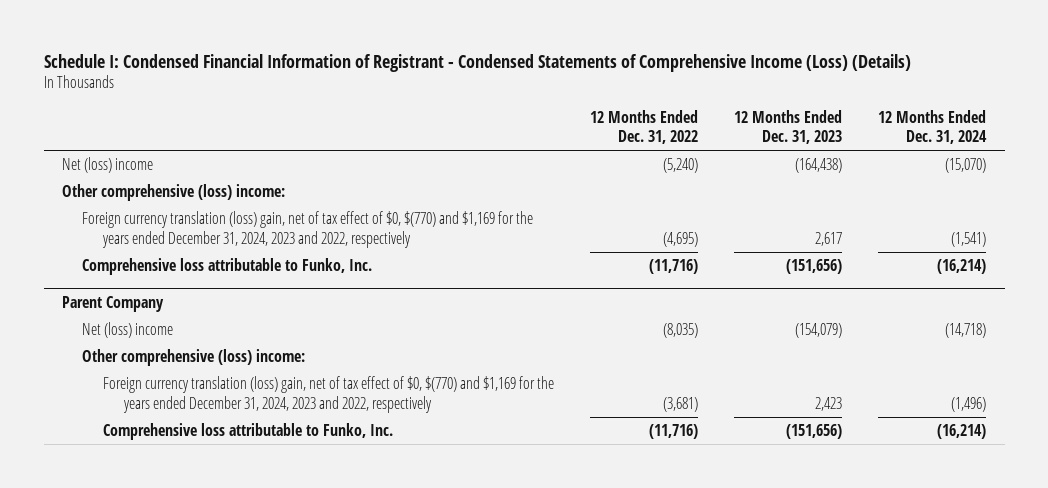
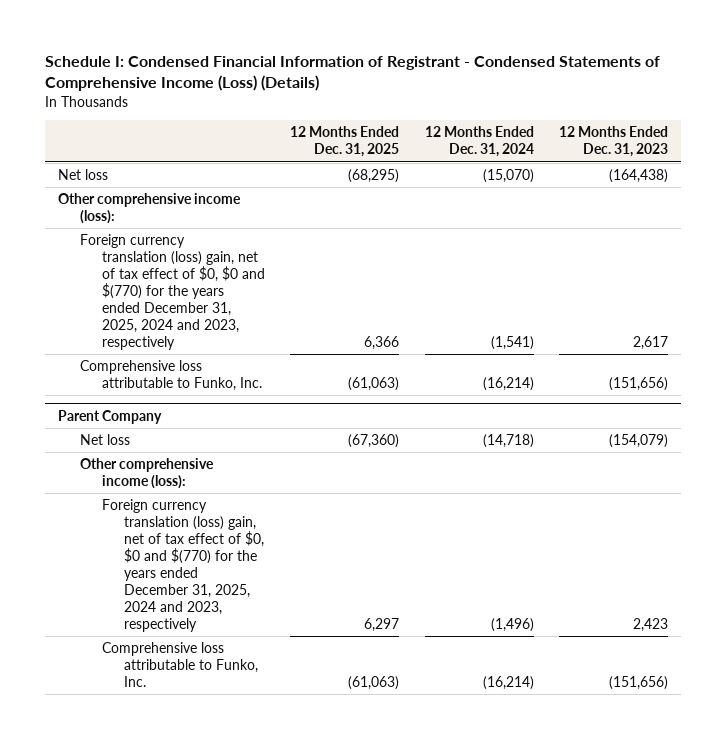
- | 12 Months Ended Dec. 31, 2022 | 12 Months Ended Dec. 31, 2023 | 12 Months Ended Dec. 31, 2024
+ | 12 Months Ended Dec. 31, 2025 | 12 Months Ended Dec. 31, 2024 | 12 Months Ended Dec. 31, 2023
- Net (loss) income | (5,240) | (164,438) | (15,070)
- Other comprehensive (loss) income:
- Foreign currency translation (loss) gain, net of tax effect of $0, $(770) and $1,169 for the years ended December 31, 2024, 2023 and 2022, respectively | (4,695) | 2,617 | (1,541)
+ Net loss | (68,295) | (15,070) | (164,438)
+ Other comprehensive income (loss):
+ Foreign currency translation (loss) gain, net of tax effect of $0, $0 and $(770) for the years ended December 31, 2025, 2024 and 2023, respectively | 6,366 | (1,541) | 2,617
@ Parent Company
- Net (loss) income | (8,035) | (154,079) | (14,718)
- Other comprehensive (loss) income:
- Foreign currency translation (loss) gain, net of tax effect of $0, $(770) and $1,169 for the years ended December 31, 2024, 2023 and 2022, respectively | (3,681) | 2,423 | (1,496)
+ Net loss | (67,360) | (14,718) | (154,079)
+ Other comprehensive income (loss):
+ Foreign currency translation (loss) gain, net of tax effect of $0, $0 and $(770) for the years ended December 31, 2025, 2024 and 2023, respectively | 6,297 | (1,496) | 2,423

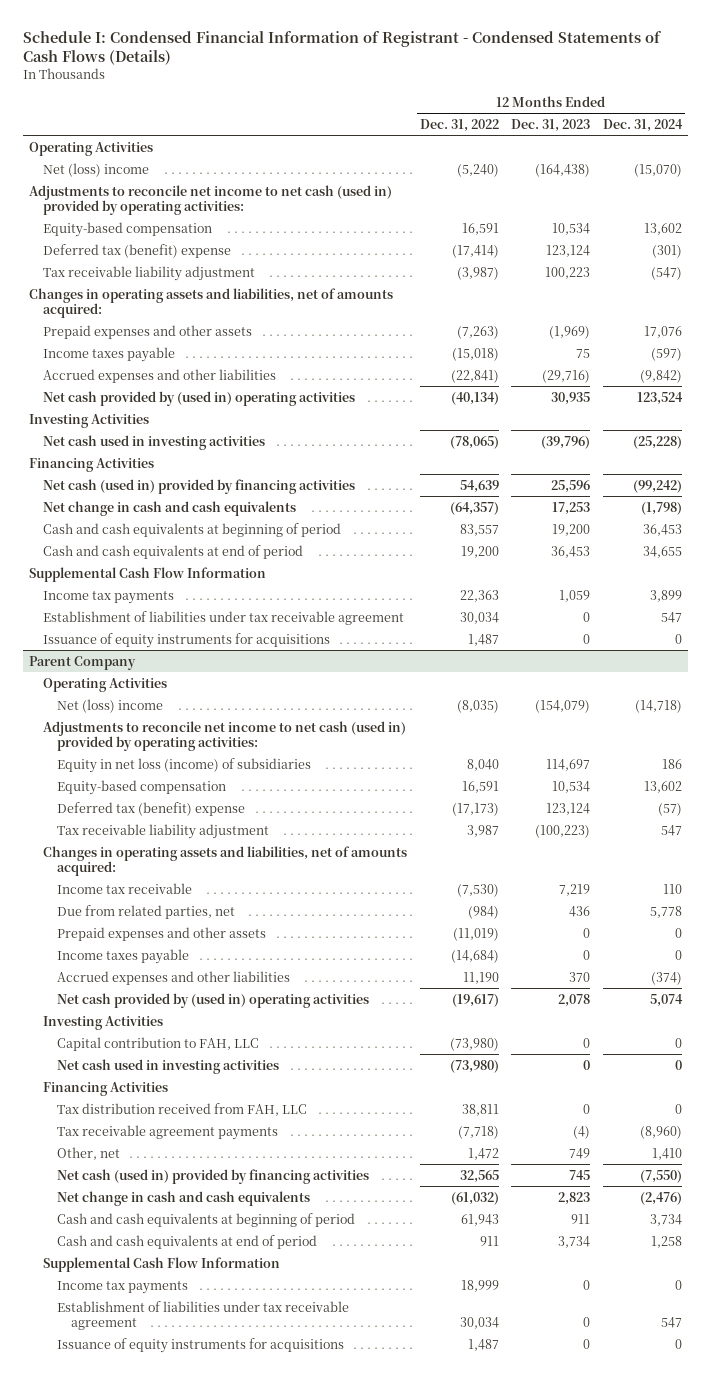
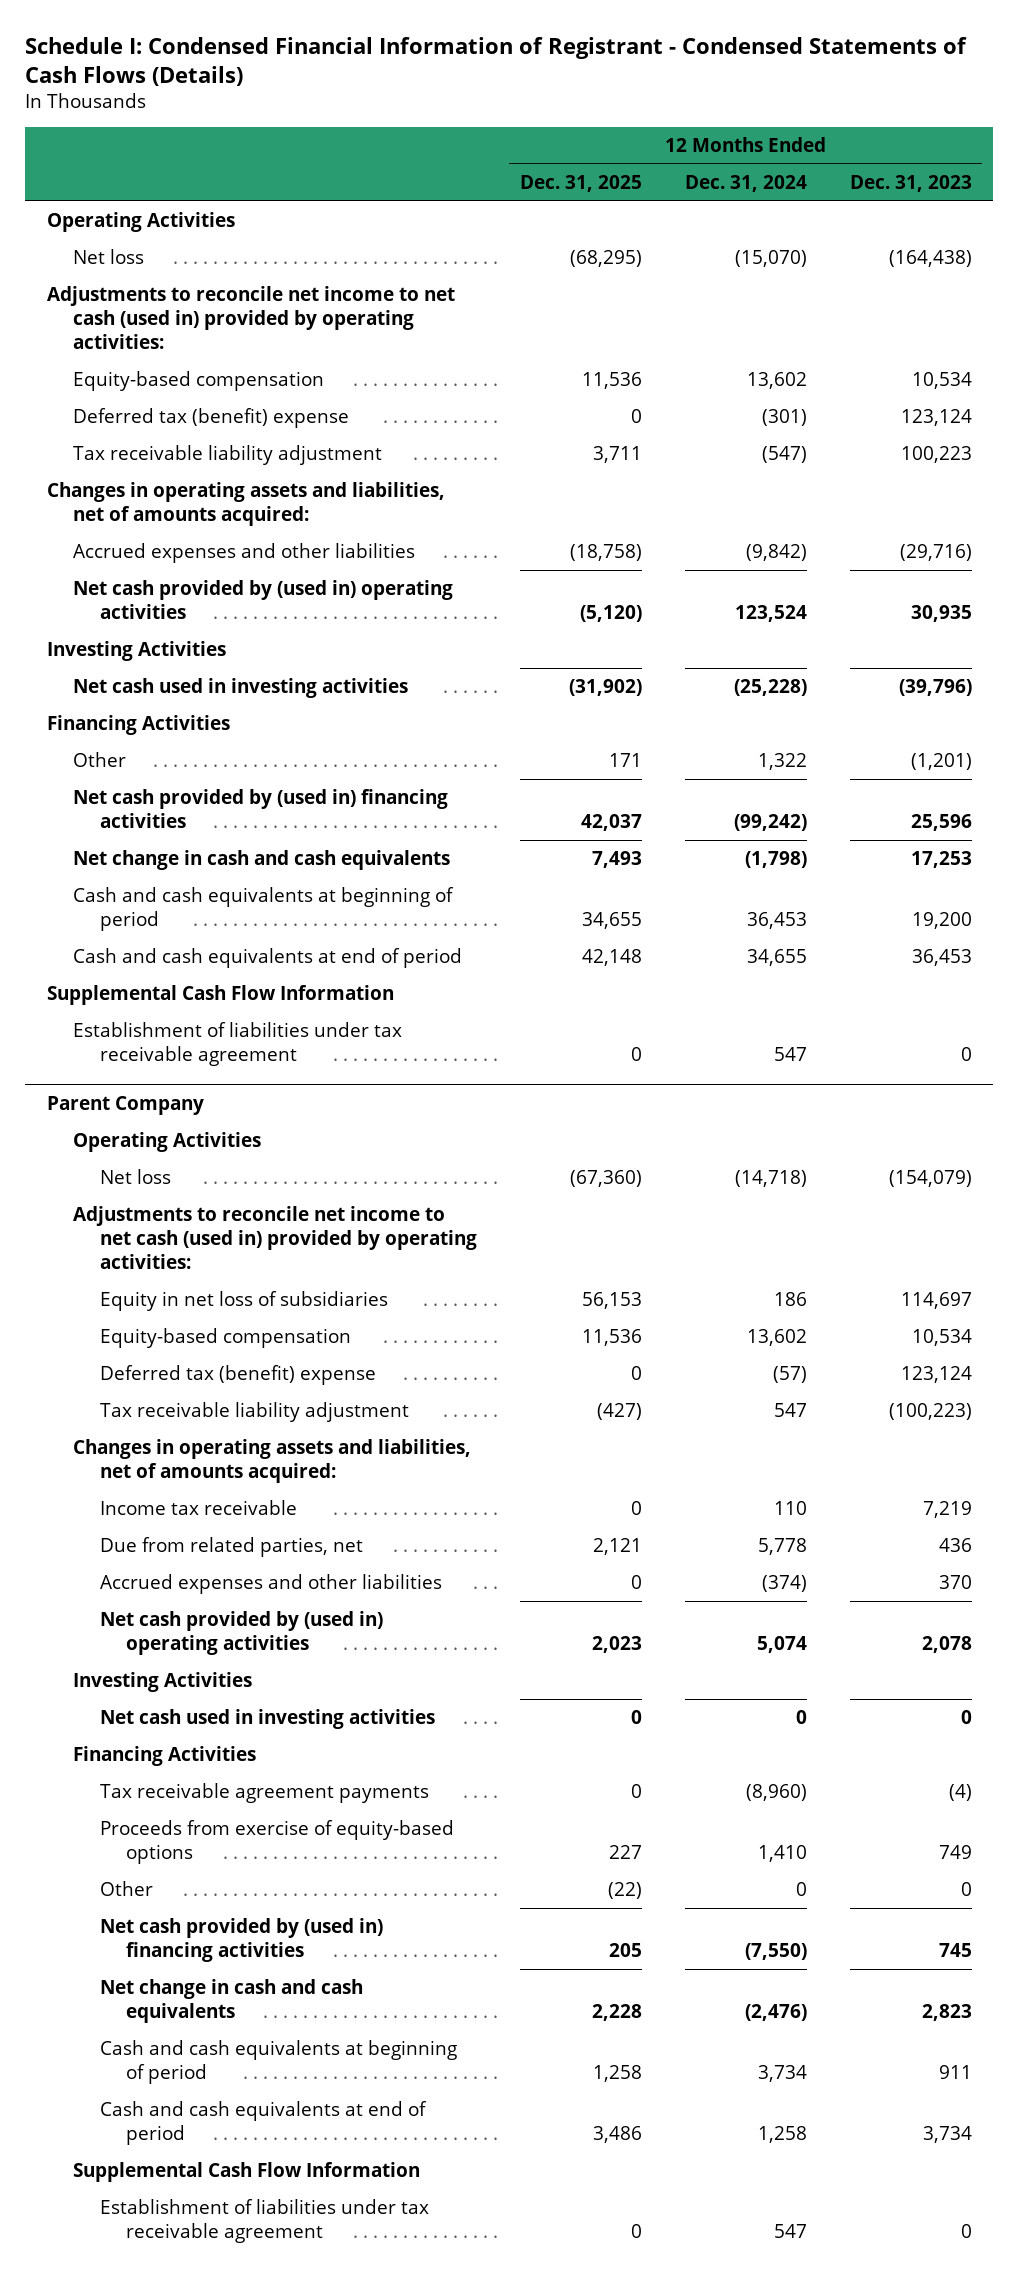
- | 12 Months Ended Dec. 31, 2022 | 12 Months Ended Dec. 31, 2023 | 12 Months Ended Dec. 31, 2024
+ | 12 Months Ended Dec. 31, 2025 | 12 Months Ended Dec. 31, 2024 | 12 Months Ended Dec. 31, 2023
- Net (loss) income | (5,240) | (164,438) | (15,070)
+ Net loss | (68,295) | (15,070) | (164,438)
- Prepaid expenses and other assets | (7,263) | (1,969) | 17,076
- Income taxes payable | (15,018) | 75 | (597)
- Net cash (used in) provided by financing activities | 54,639 | 25,596 | (99,242)
+ Other | 171 | 1,322 | (1,201)
+ Net cash provided by (used in) financing activities | 42,037 | (99,242) | 25,596
- Income tax payments | 22,363 | 1,059 | 3,899
- Issuance of equity instruments for acquisitions | 1,487 | 0 | 0
@ Parent Company
- Net (loss) income | (8,035) | (154,079) | (14,718)
+ Net loss | (67,360) | (14,718) | (154,079)
- Equity in net loss (income) of subsidiaries | 8,040 | 114,697 | 186
+ Equity in net loss of subsidiaries | 56,153 | 186 | 114,697
- Prepaid expenses and other assets | (11,019) | 0 | 0
- Income taxes payable | (14,684) | 0 | 0
- Capital contribution to FAH, LLC | (73,980) | 0 | 0
- Tax distribution received from FAH, LLC | 38,811 | 0 | 0
- Other, net | 1,472 | 749 | 1,410
- Net cash (used in) provided by financing activities | 32,565 | 745 | (7,550)
+ Proceeds from exercise of equity-based options | 227 | 1,410 | 749
+ Other | (22) | 0 | 0
+ Net cash provided by (used in) financing activities | 205 | (7,550) | 745
- Income tax payments | 18,999 | 0 | 0
- Issuance of equity instruments for acquisitions | 1,487 | 0 | 0

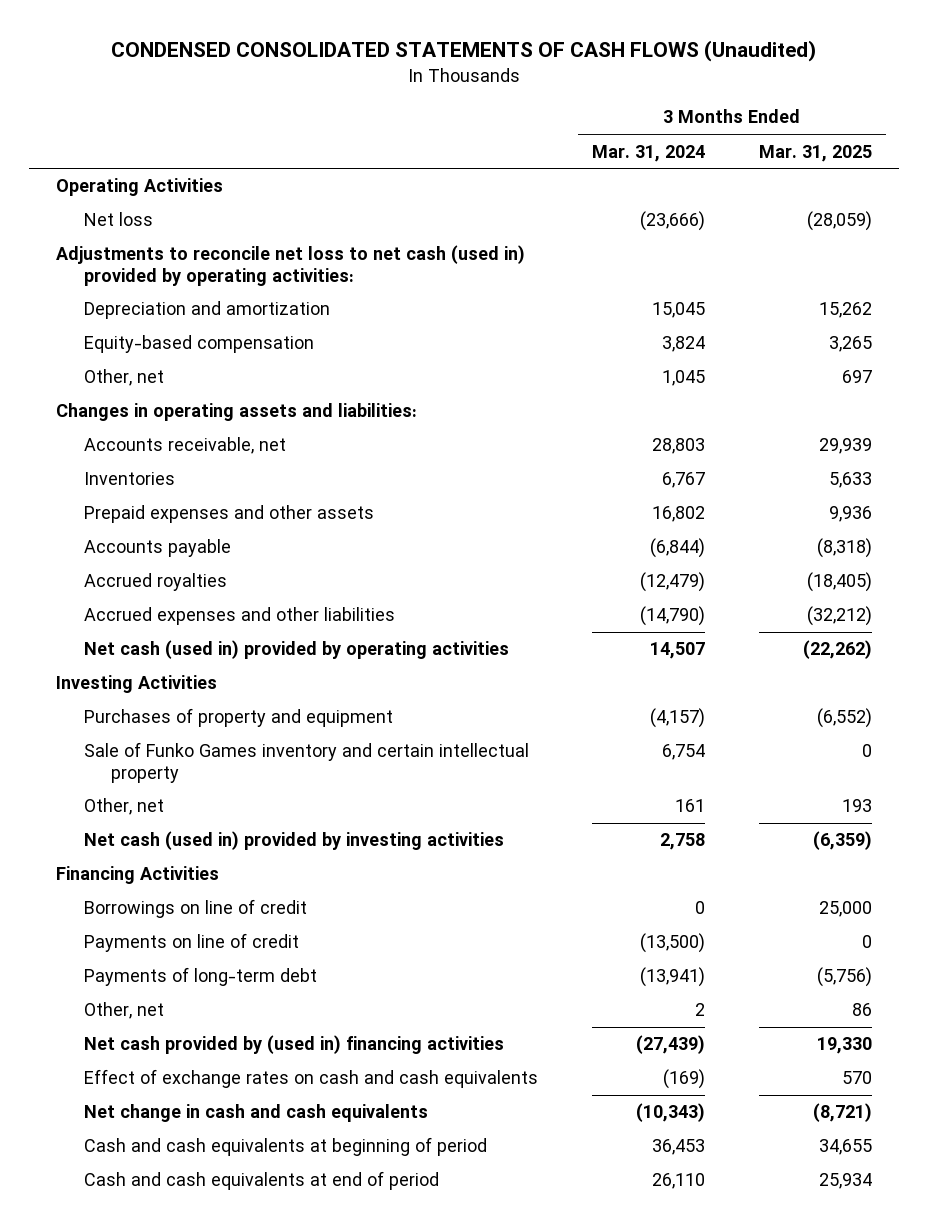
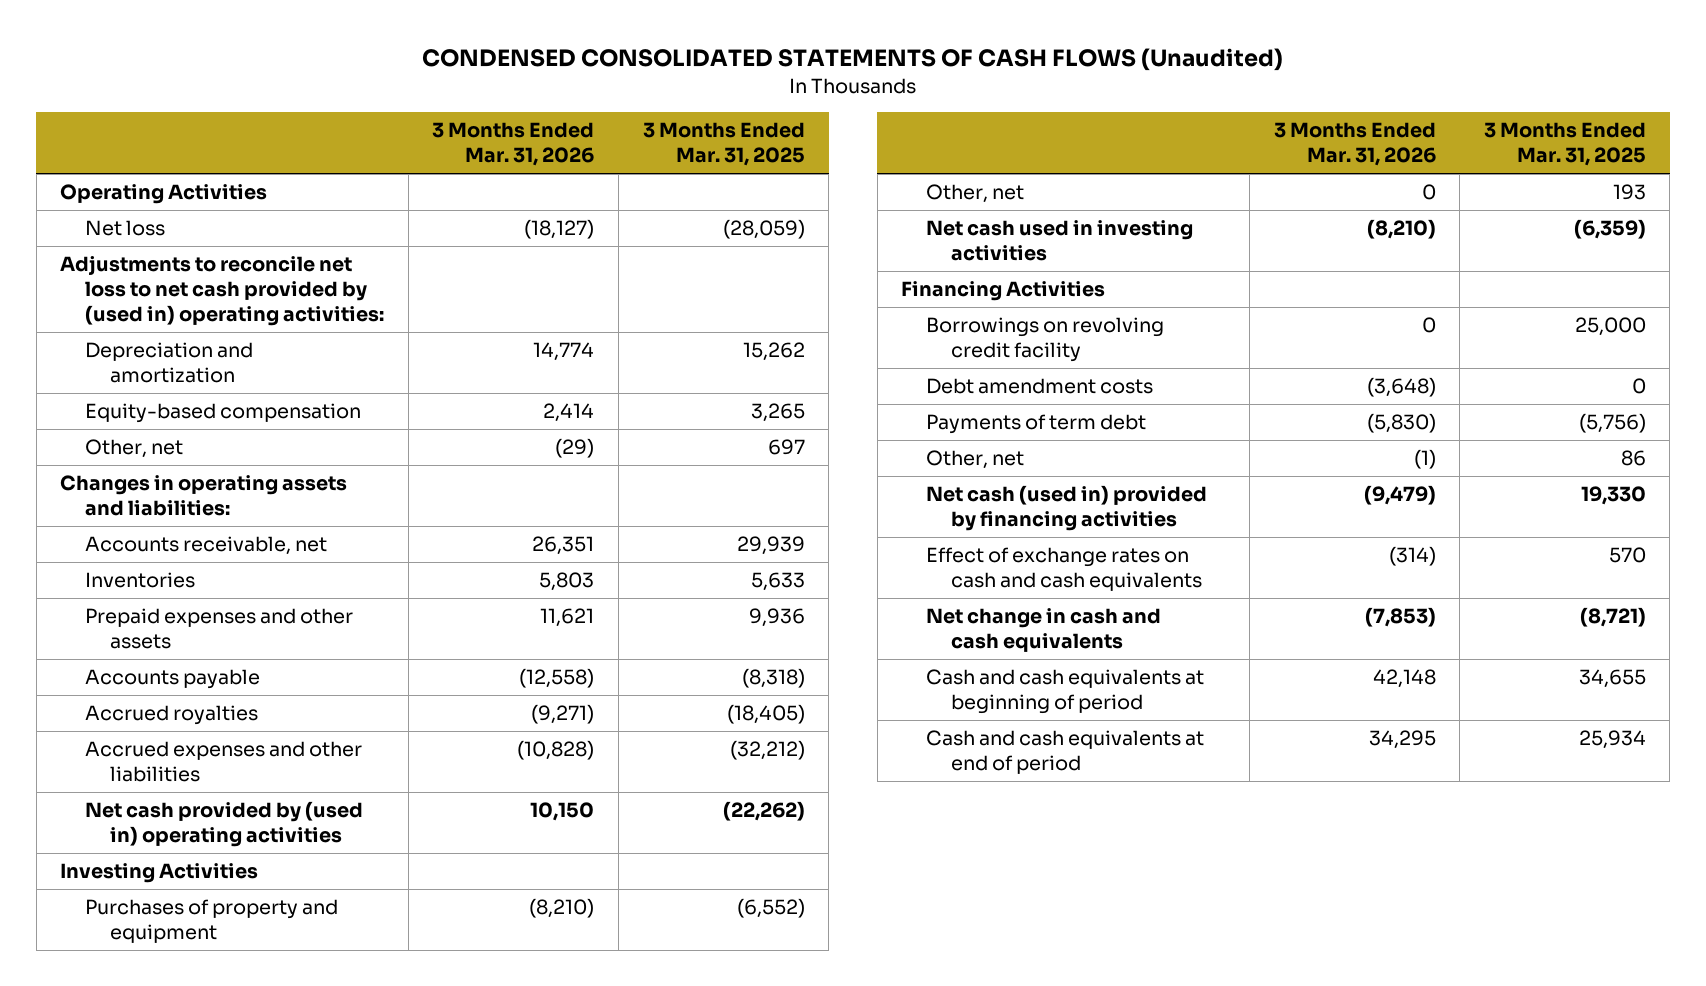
- | 3 Months Ended Mar. 31, 2024 | 3 Months Ended Mar. 31, 2025
+ | 3 Months Ended Mar. 31, 2026 | 3 Months Ended Mar. 31, 2025
- Adjustments to reconcile net loss to net cash (used in) provided by operating activities:
+ Adjustments to reconcile net loss to net cash provided by (used in) operating activities:
- Net cash (used in) provided by operating activities | 14,507 | (22,262)
+ Net cash provided by (used in) operating activities | 10,150 | (22,262)
- Sale of Funko Games inventory and certain intellectual property | 6,754 | 0
- Net cash (used in) provided by investing activities | 2,758 | (6,359)
+ Net cash used in investing activities | (8,210) | (6,359)
- Borrowings on line of credit | 0 | 25,000
- Payments on line of credit | (13,500) | 0
- Payments of long-term debt | (13,941) | (5,756)
+ Borrowings on revolving credit facility | 0 | 25,000
+ Debt amendment costs | (3,648) | 0
+ Payments of term debt | (5,830) | (5,756)
- Net cash provided by (used in) financing activities | (27,439) | 19,330
+ Net cash (used in) provided by financing activities | (9,479) | 19,330

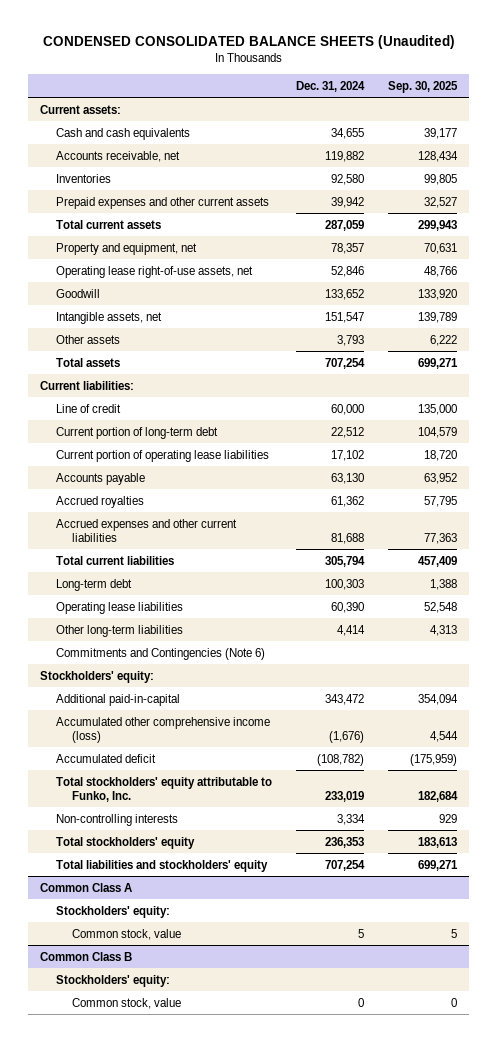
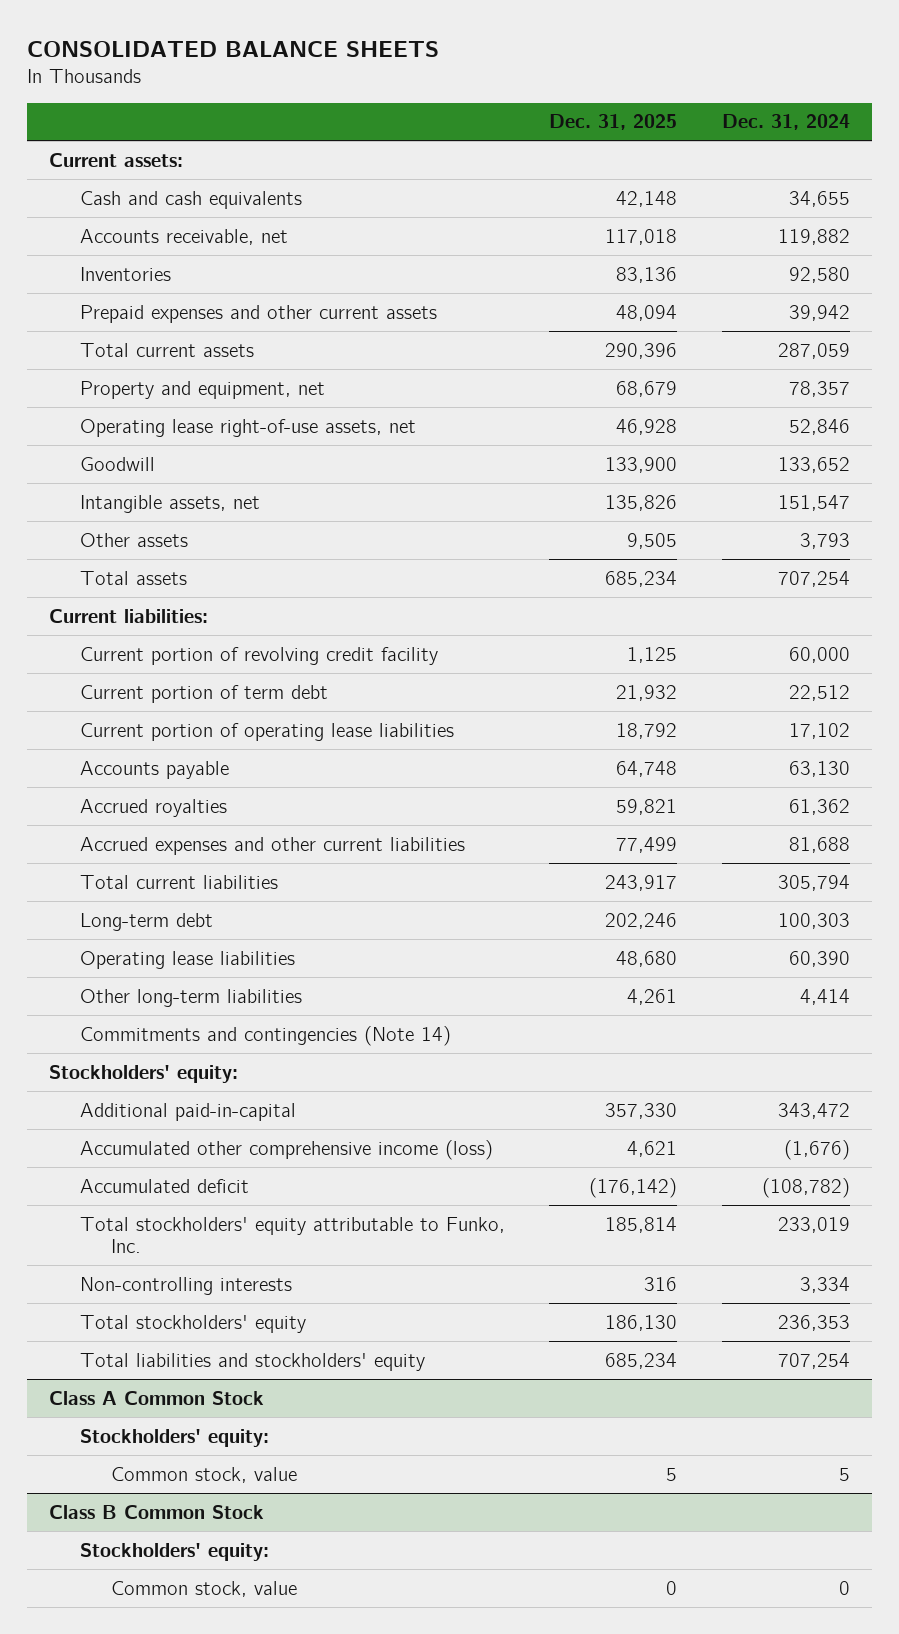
- CONDENSED CONSOLIDATED BALANCE SHEETS (Unaudited)
+ CONSOLIDATED BALANCE SHEETS
- | Dec. 31, 2024 | Sep. 30, 2025
+ | Dec. 31, 2025 | Dec. 31, 2024
- Line of credit | 60,000 | 135,000
- Current portion of long-term debt | 22,512 | 104,579
+ Current portion of revolving credit facility | 1,125 | 60,000
+ Current portion of term debt | 21,932 | 22,512
- Commitments and Contingencies (Note 6)
+ Commitments and contingencies (Note 14)
- Common Class A
+ Class A Common Stock
- Common Class B
+ Class B Common Stock

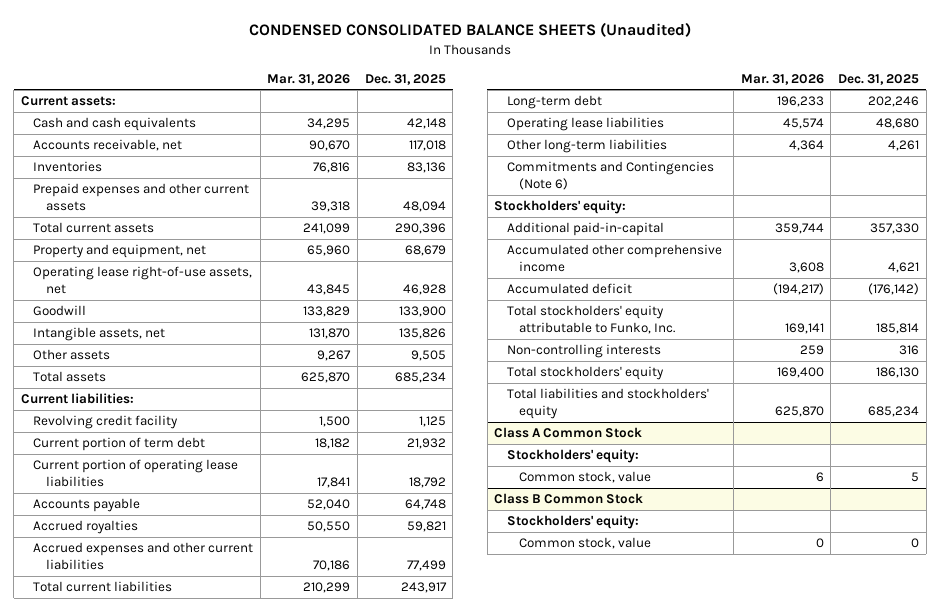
- CONSOLIDATED BALANCE SHEETS
+ CONDENSED CONSOLIDATED BALANCE SHEETS (Unaudited)
- | Dec. 31, 2025 | Dec. 31, 2024
+ | Mar. 31, 2026 | Dec. 31, 2025
- Current portion of revolving credit facility | 1,125 | 60,000
+ Revolving credit facility | 1,500 | 1,125
- Commitments and contingencies (Note 14)
+ Commitments and Contingencies (Note 6)
- Accumulated other comprehensive income (loss) | 4,621 | (1,676)
+ Accumulated other comprehensive income | 3,608 | 4,621

